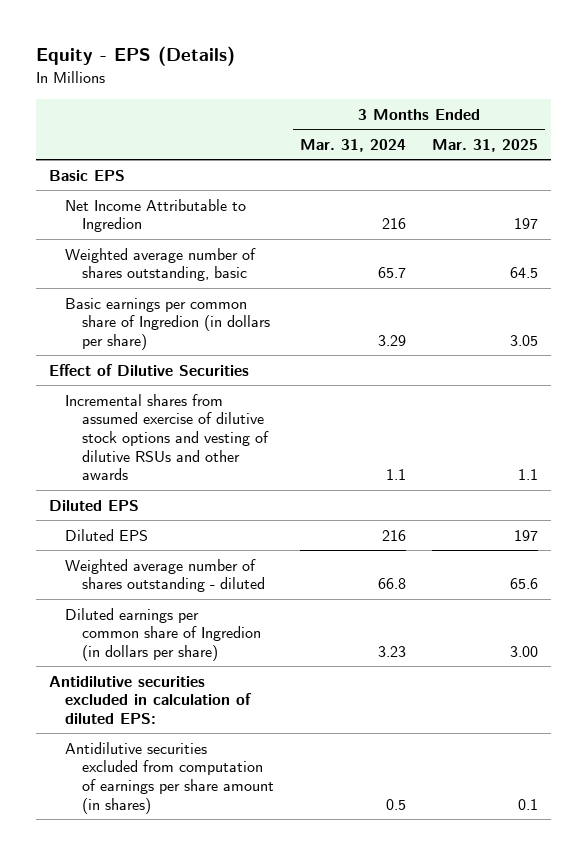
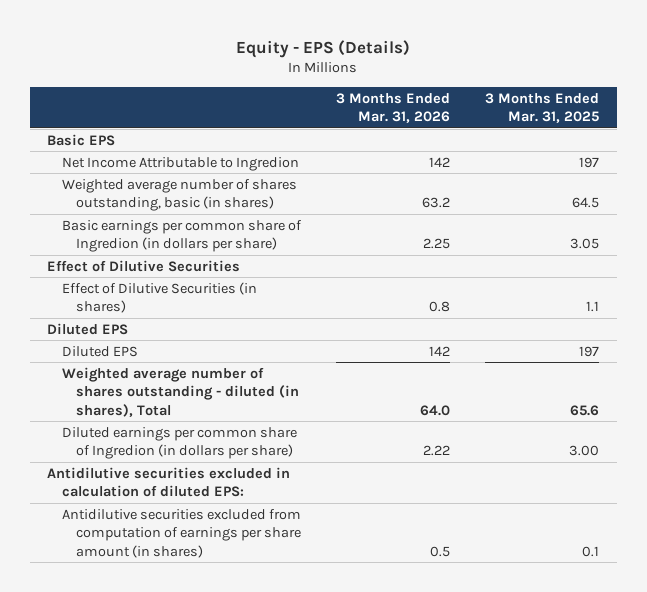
- | 3 Months Ended Mar. 31, 2024 | 3 Months Ended Mar. 31, 2025
+ | 3 Months Ended Mar. 31, 2026 | 3 Months Ended Mar. 31, 2025
- Weighted average number of shares outstanding, basic | 65.7 | 64.5
+ Weighted average number of shares outstanding, basic (in shares) | 63.2 | 64.5
- Incremental shares from assumed exercise of dilutive stock options and vesting of dilutive RSUs and other awards | 1.1 | 1.1
+ Effect of Dilutive Securities (in shares) | 0.8 | 1.1
- Weighted average number of shares outstanding - diluted | 66.8 | 65.6
+ Weighted average number of shares outstanding - diluted (in shares), Total | 64.0 | 65.6

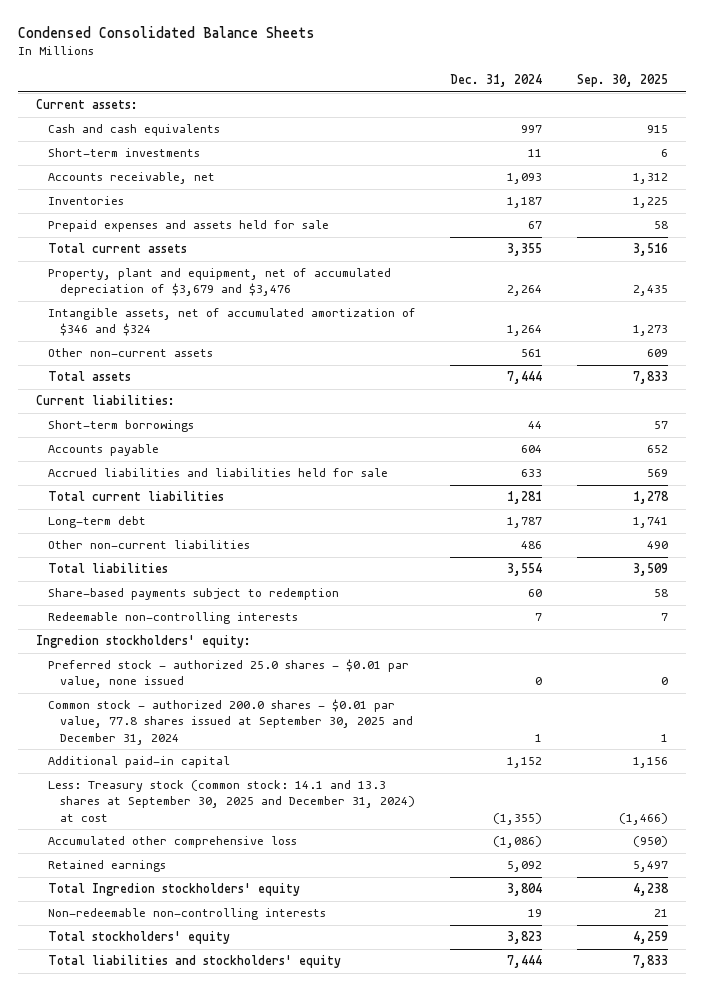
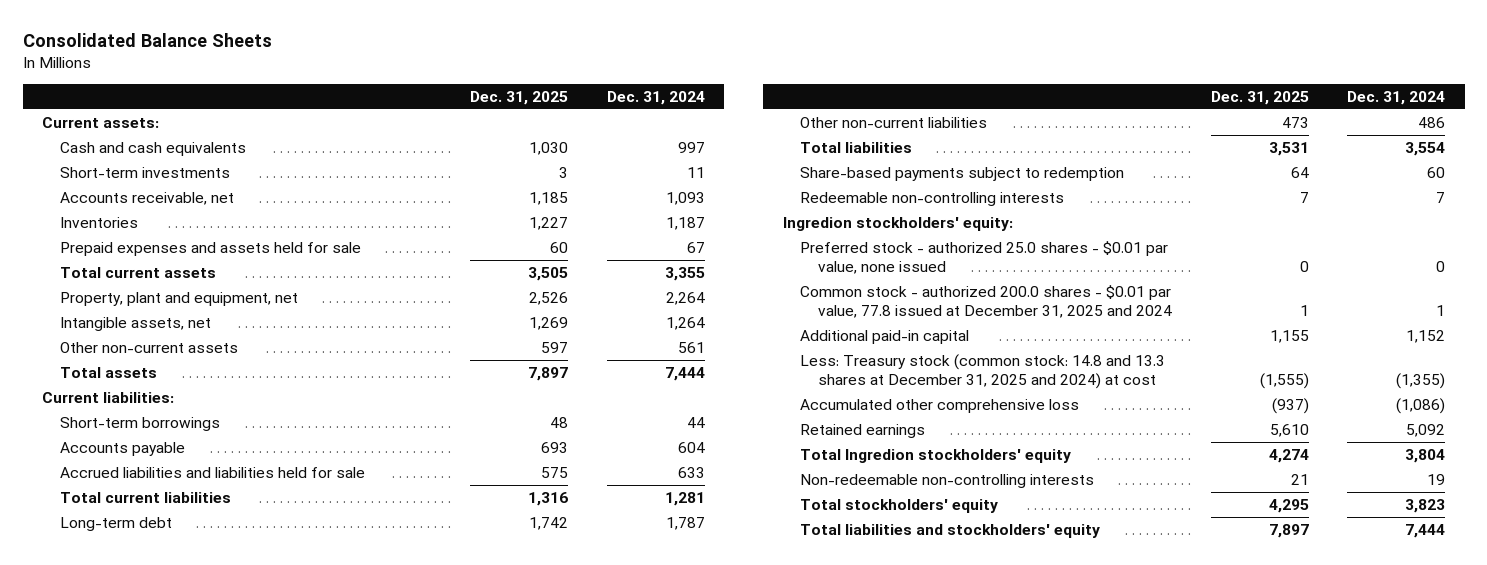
- Condensed Consolidated Balance Sheets
+ Consolidated Balance Sheets
- | Dec. 31, 2024 | Sep. 30, 2025
+ | Dec. 31, 2025 | Dec. 31, 2024
- Property, plant and equipment, net of accumulated depreciation of $3,679 and $3,476 | 2,264 | 2,435
- Intangible assets, net of accumulated amortization of $346 and $324 | 1,264 | 1,273
+ Property, plant and equipment, net | 2,526 | 2,264
+ Intangible assets, net | 1,269 | 1,264
- Common stock - authorized 200.0 shares - $0.01 par value, 77.8 shares issued at September 30, 2025 and December 31, 2024 | 1 | 1
+ Common stock - authorized 200.0 shares - $0.01 par value, 77.8 issued at December 31, 2025 and 2024 | 1 | 1
- Less: Treasury stock (common stock: 14.1 and 13.3 shares at September 30, 2025 and December 31, 2024) at cost | (1,355) | (1,466)
+ Less: Treasury stock (common stock: 14.8 and 13.3 shares at December 31, 2025 and 2024) at cost | (1,555) | (1,355)

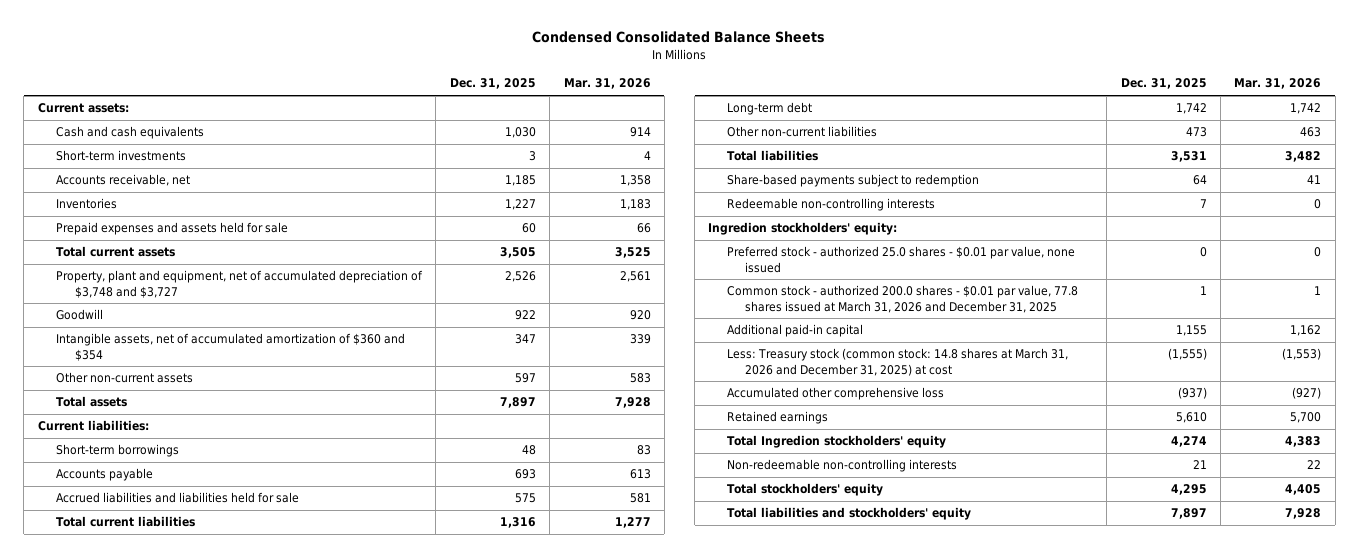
- Consolidated Balance Sheets
+ Condensed Consolidated Balance Sheets
- | Dec. 31, 2025 | Dec. 31, 2024
+ | Dec. 31, 2025 | Mar. 31, 2026
- Property, plant and equipment, net | 2,526 | 2,264
- Intangible assets, net | 1,269 | 1,264
+ Property, plant and equipment, net of accumulated depreciation of $3,748 and $3,727 | 2,526 | 2,561
+ Goodwill | 922 | 920
+ Intangible assets, net of accumulated amortization of $360 and $354 | 347 | 339
- Common stock - authorized 200.0 shares - $0.01 par value, 77.8 issued at December 31, 2025 and 2024 | 1 | 1
+ Common stock - authorized 200.0 shares - $0.01 par value, 77.8 shares issued at March 31, 2026 and December 31, 2025 | 1 | 1
- Less: Treasury stock (common stock: 14.8 and 13.3 shares at December 31, 2025 and 2024) at cost | (1,555) | (1,355)
+ Less: Treasury stock (common stock: 14.8 shares at March 31, 2026 and December 31, 2025) at cost | (1,555) | (1,553)

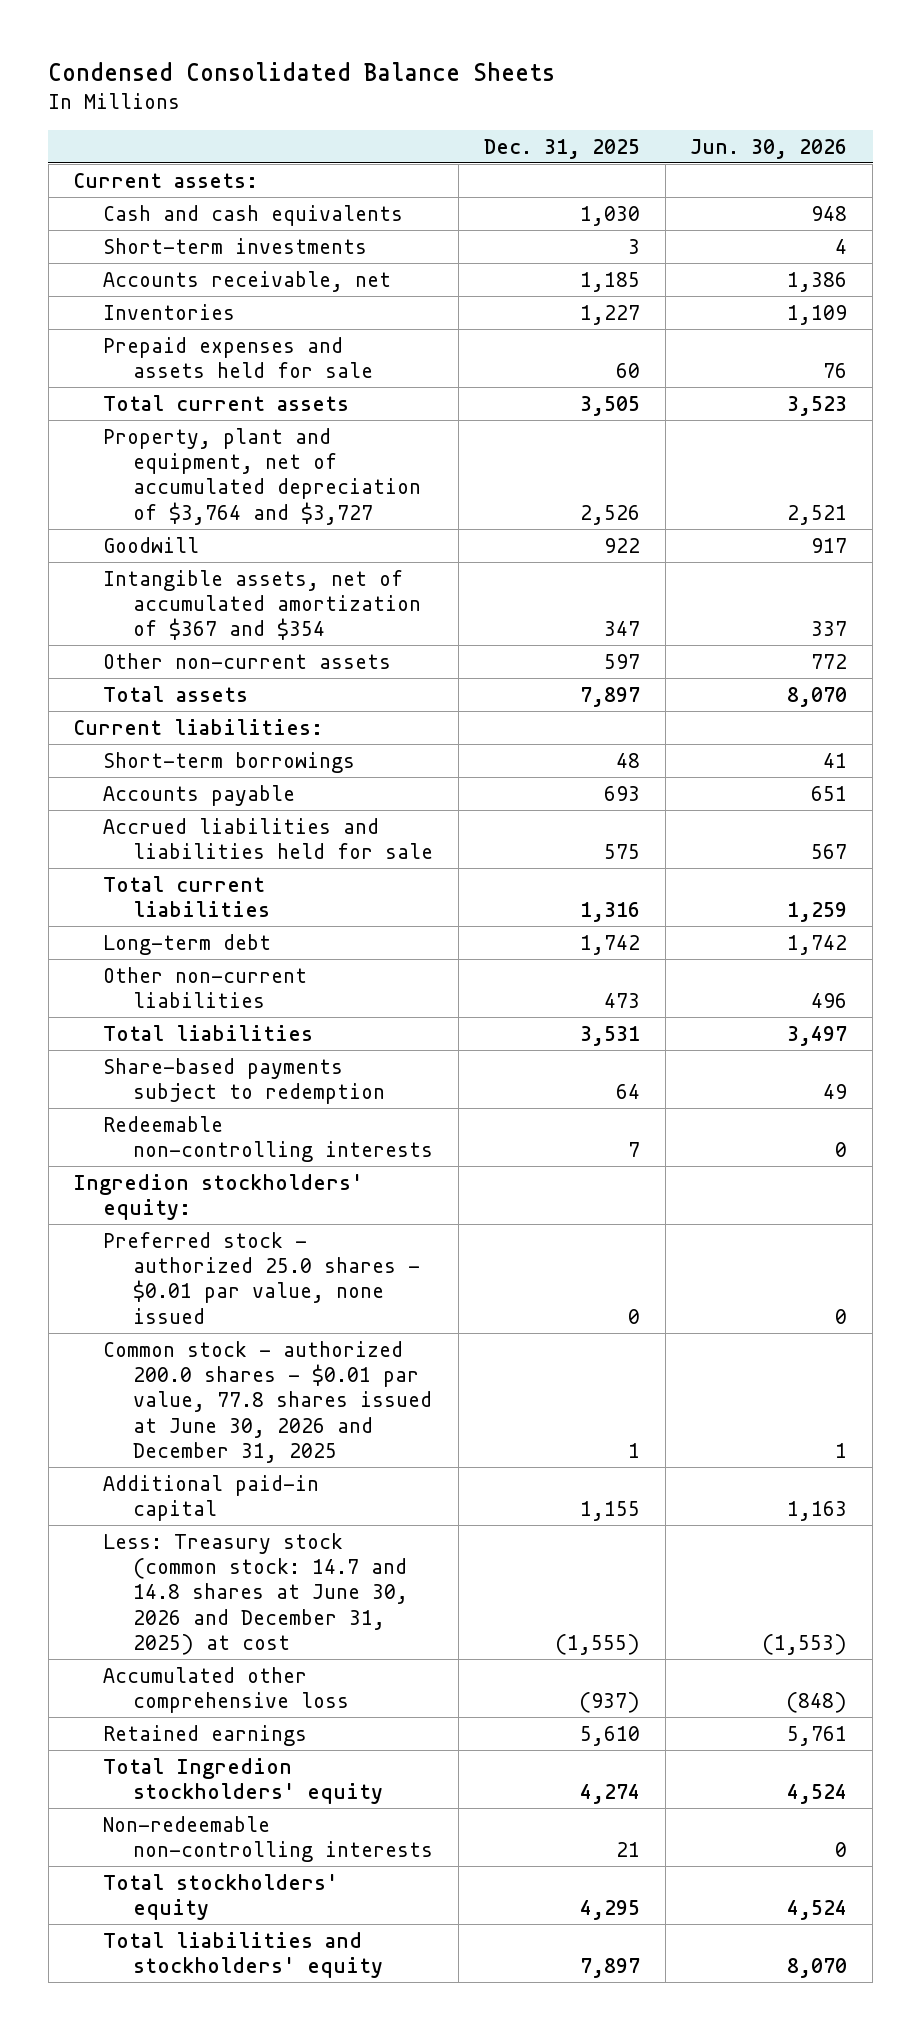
- | Dec. 31, 2025 | Mar. 31, 2026
+ | Dec. 31, 2025 | Jun. 30, 2026
- Property, plant and equipment, net of accumulated depreciation of $3,748 and $3,727 | 2,526 | 2,561
+ Property, plant and equipment, net of accumulated depreciation of $3,764 and $3,727 | 2,526 | 2,521
- Intangible assets, net of accumulated amortization of $360 and $354 | 347 | 339
+ Intangible assets, net of accumulated amortization of $367 and $354 | 347 | 337
- Common stock - authorized 200.0 shares - $0.01 par value, 77.8 shares issued at March 31, 2026 and December 31, 2025 | 1 | 1
+ Common stock - authorized 200.0 shares - $0.01 par value, 77.8 shares issued at June 30, 2026 and December 31, 2025 | 1 | 1
- Less: Treasury stock (common stock: 14.8 shares at March 31, 2026 and December 31, 2025) at cost | (1,555) | (1,553)
+ Less: Treasury stock (common stock: 14.7 and 14.8 shares at June 30, 2026 and December 31, 2025) at cost | (1,555) | (1,553)

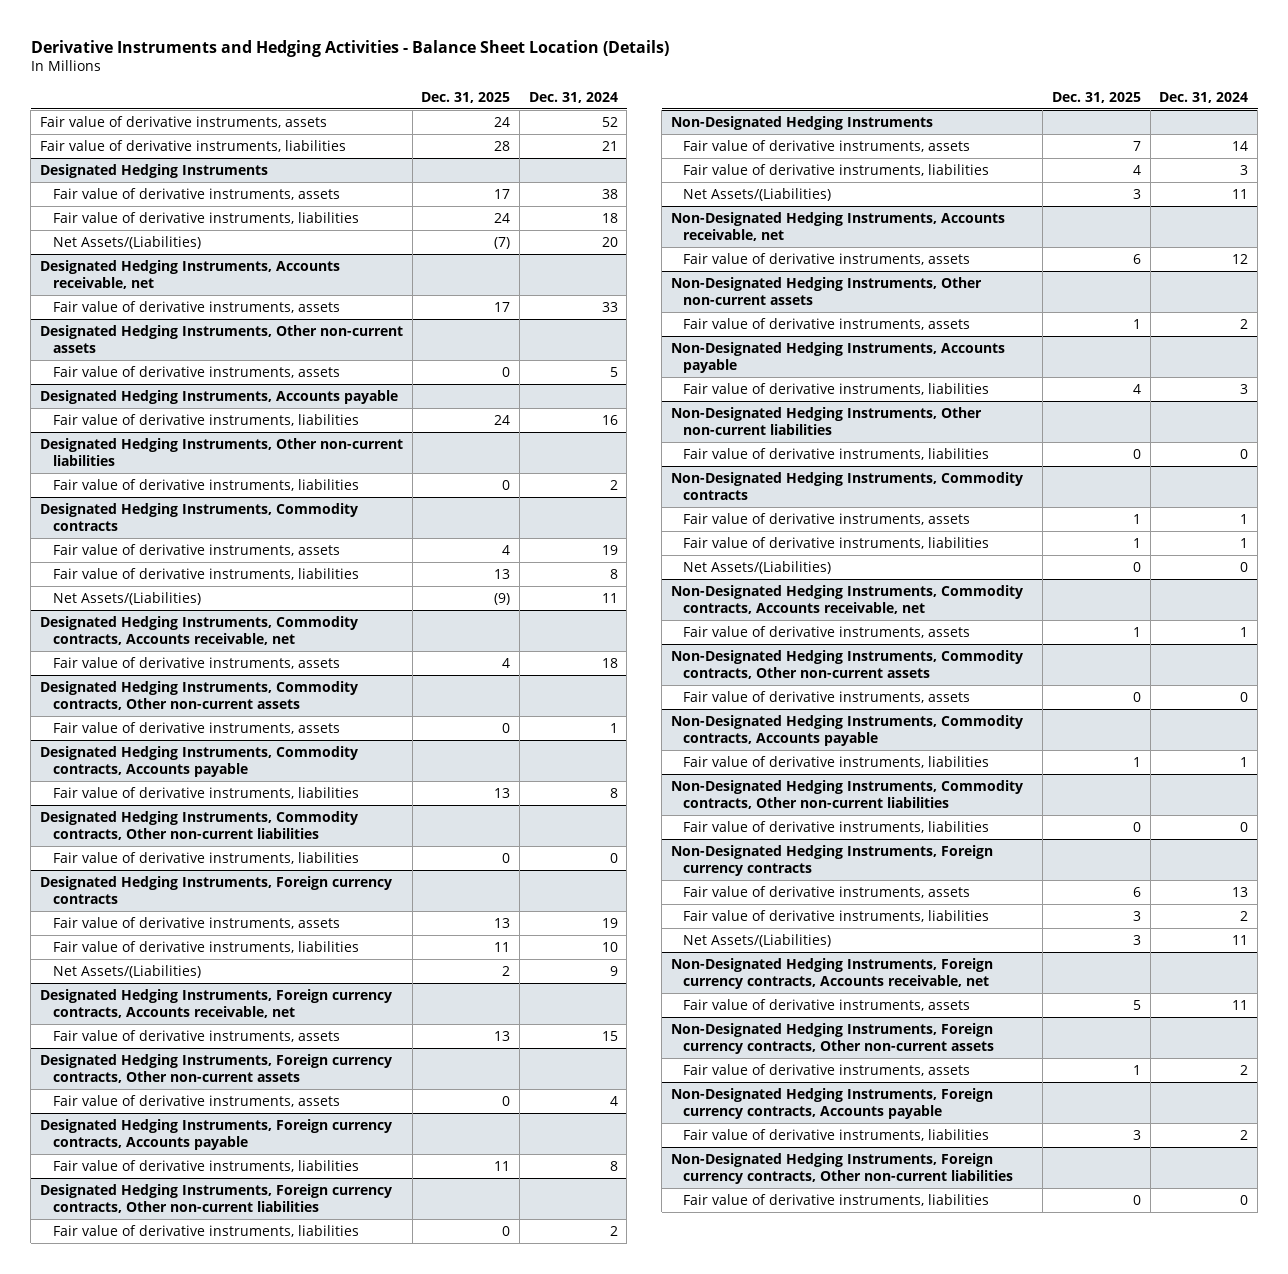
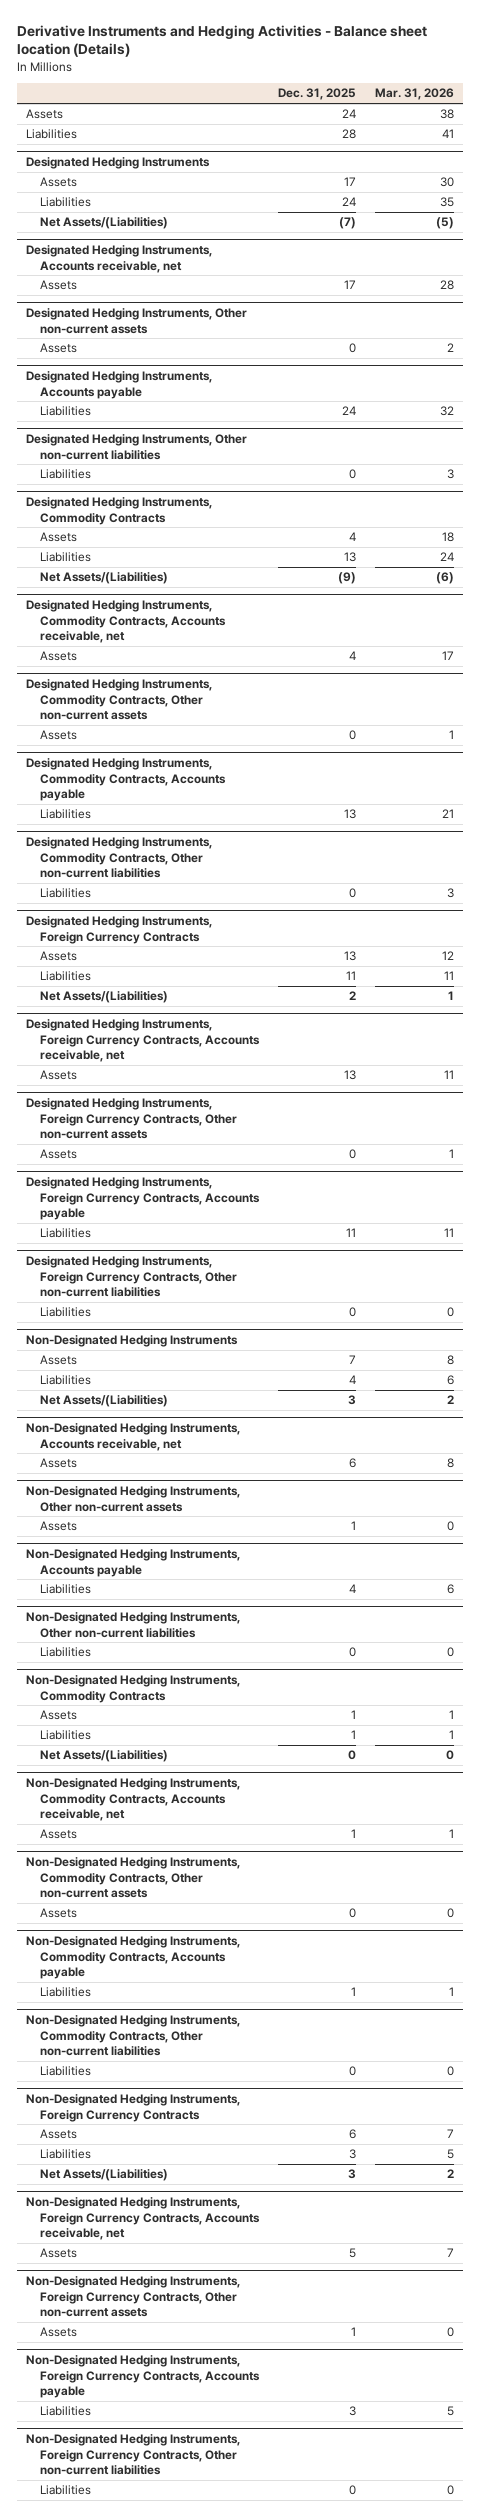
- Derivative Instruments and Hedging Activities - Balance Sheet Location (Details)
+ Derivative Instruments and Hedging Activities - Balance sheet location (Details)
- | Dec. 31, 2025 | Dec. 31, 2024
+ | Dec. 31, 2025 | Mar. 31, 2026
- Fair value of derivative instruments, assets | 24 | 52
- Fair value of derivative instruments, liabilities | 28 | 21
+ Assets | 24 | 38
+ Liabilities | 28 | 41
@ Designated Hedging Instruments
- Fair value of derivative instruments, assets | 17 | 38
- Fair value of derivative instruments, liabilities | 24 | 18
+ Assets | 17 | 30
+ Liabilities | 24 | 35
@ Designated Hedging Instruments, Accounts receivable, net
- Fair value of derivative instruments, assets | 17 | 33
+ Assets | 17 | 28
@ Designated Hedging Instruments, Other non-current assets
- Fair value of derivative instruments, assets | 0 | 5
+ Assets | 0 | 2
@ Designated Hedging Instruments, Accounts payable
- Fair value of derivative instruments, liabilities | 24 | 16
+ Liabilities | 24 | 32
@ Designated Hedging Instruments, Other non-current liabilities
- Fair value of derivative instruments, liabilities | 0 | 2
- Designated Hedging Instruments, Commodity contracts
- Fair value of derivative instruments, assets | 4 | 19
- Fair value of derivative instruments, liabilities | 13 | 8
@ Designated Hedging Instruments, Other non-current liabilities
+ Liabilities | 0 | 3
+ Designated Hedging Instruments, Commodity Contracts
+ Assets | 4 | 18
+ Liabilities | 13 | 24
- Designated Hedging Instruments, Commodity contracts, Accounts receivable, net
- Fair value of derivative instruments, assets | 4 | 18
- Designated Hedging Instruments, Commodity contracts, Other non-current assets
- Fair value of derivative instruments, assets | 0 | 1
- Designated Hedging Instruments, Commodity contracts, Accounts payable
- Fair value of derivative instruments, liabilities | 13 | 8
- Designated Hedging Instruments, Commodity contracts, Other non-current liabilities
- Fair value of derivative instruments, liabilities | 0 | 0
- Designated Hedging Instruments, Foreign currency contracts
- Fair value of derivative instruments, assets | 13 | 19
- Fair value of derivative instruments, liabilities | 11 | 10
+ Designated Hedging Instruments, Commodity Contracts, Accounts receivable, net
+ Assets | 4 | 17
+ Designated Hedging Instruments, Commodity Contracts, Other non-current assets
+ Assets | 0 | 1
+ Designated Hedging Instruments, Commodity Contracts, Accounts payable
+ Liabilities | 13 | 21
+ Designated Hedging Instruments, Commodity Contracts, Other non-current liabilities
+ Liabilities | 0 | 3
+ Designated Hedging Instruments, Foreign Currency Contracts
+ Assets | 13 | 12
+ Liabilities | 11 | 11
- Designated Hedging Instruments, Foreign currency contracts, Accounts receivable, net
- Fair value of derivative instruments, assets | 13 | 15
- Designated Hedging Instruments, Foreign currency contracts, Other non-current assets
- Fair value of derivative instruments, assets | 0 | 4
- Designated Hedging Instruments, Foreign currency contracts, Accounts payable
- Fair value of derivative instruments, liabilities | 11 | 8
- Designated Hedging Instruments, Foreign currency contracts, Other non-current liabilities
- Fair value of derivative instruments, liabilities | 0 | 2
+ Designated Hedging Instruments, Foreign Currency Contracts, Accounts receivable, net
+ Assets | 13 | 11
+ Designated Hedging Instruments, Foreign Currency Contracts, Other non-current assets
+ Assets | 0 | 1
+ Designated Hedging Instruments, Foreign Currency Contracts, Accounts payable
+ Liabilities | 11 | 11
+ Designated Hedging Instruments, Foreign Currency Contracts, Other non-current liabilities
+ Liabilities | 0 | 0
@ Non-Designated Hedging Instruments
- Fair value of derivative instruments, assets | 7 | 14
- Fair value of derivative instruments, liabilities | 4 | 3
+ Assets | 7 | 8
+ Liabilities | 4 | 6
@ Non-Designated Hedging Instruments, Accounts receivable, net
- Fair value of derivative instruments, assets | 6 | 12
+ Assets | 6 | 8
@ Non-Designated Hedging Instruments, Other non-current assets
- Fair value of derivative instruments, assets | 1 | 2
+ Assets | 1 | 0
@ Non-Designated Hedging Instruments, Accounts payable
- Fair value of derivative instruments, liabilities | 4 | 3
+ Liabilities | 4 | 6
@ Non-Designated Hedging Instruments, Other non-current liabilities
- Fair value of derivative instruments, liabilities | 0 | 0
- Non-Designated Hedging Instruments, Commodity contracts
- Fair value of derivative instruments, assets | 1 | 1
- Fair value of derivative instruments, liabilities | 1 | 1
@ Non-Designated Hedging Instruments, Other non-current liabilities
+ Liabilities | 0 | 0
+ Non-Designated Hedging Instruments, Commodity Contracts
+ Assets | 1 | 1
+ Liabilities | 1 | 1
- Non-Designated Hedging Instruments, Commodity contracts, Accounts receivable, net
- Fair value of derivative instruments, assets | 1 | 1
- Non-Designated Hedging Instruments, Commodity contracts, Other non-current assets
- Fair value of derivative instruments, assets | 0 | 0
- Non-Designated Hedging Instruments, Commodity contracts, Accounts payable
- Fair value of derivative instruments, liabilities | 1 | 1
- Non-Designated Hedging Instruments, Commodity contracts, Other non-current liabilities
- Fair value of derivative instruments, liabilities | 0 | 0
- Non-Designated Hedging Instruments, Foreign currency contracts
- Fair value of derivative instruments, assets | 6 | 13
- Fair value of derivative instruments, liabilities | 3 | 2
+ Non-Designated Hedging Instruments, Commodity Contracts, Accounts receivable, net
+ Assets | 1 | 1
+ Non-Designated Hedging Instruments, Commodity Contracts, Other non-current assets
+ Assets | 0 | 0
+ Non-Designated Hedging Instruments, Commodity Contracts, Accounts payable
+ Liabilities | 1 | 1
+ Non-Designated Hedging Instruments, Commodity Contracts, Other non-current liabilities
+ Liabilities | 0 | 0
+ Non-Designated Hedging Instruments, Foreign Currency Contracts
+ Assets | 6 | 7
+ Liabilities | 3 | 5
- Non-Designated Hedging Instruments, Foreign currency contracts, Accounts receivable, net
- Fair value of derivative instruments, assets | 5 | 11
- Non-Designated Hedging Instruments, Foreign currency contracts, Other non-current assets
- Fair value of derivative instruments, assets | 1 | 2
- Non-Designated Hedging Instruments, Foreign currency contracts, Accounts payable
- Fair value of derivative instruments, liabilities | 3 | 2
- Non-Designated Hedging Instruments, Foreign currency contracts, Other non-current liabilities
- Fair value of derivative instruments, liabilities | 0 | 0
+ Non-Designated Hedging Instruments, Foreign Currency Contracts, Accounts receivable, net
+ Assets | 5 | 7
+ Non-Designated Hedging Instruments, Foreign Currency Contracts, Other non-current assets
+ Assets | 1 | 0
+ Non-Designated Hedging Instruments, Foreign Currency Contracts, Accounts payable
+ Liabilities | 3 | 5
+ Non-Designated Hedging Instruments, Foreign Currency Contracts, Other non-current liabilities
+ Liabilities | 0 | 0

